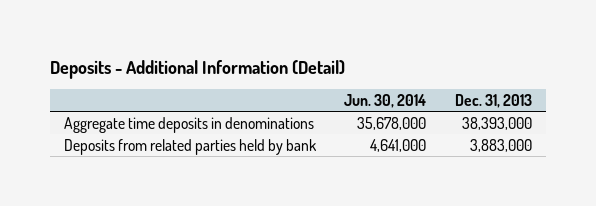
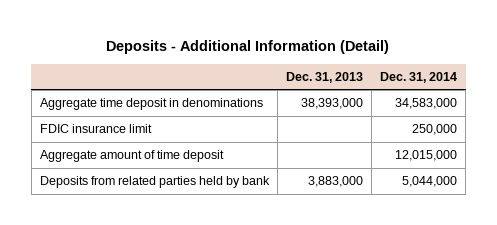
- | Jun. 30, 2014 | Dec. 31, 2013
+ | Dec. 31, 2013 | Dec. 31, 2014
- Aggregate time deposits in denominations | 35,678,000 | 38,393,000
+ Aggregate time deposit in denominations | 38,393,000 | 34,583,000
+ FDIC insurance limit | | 250,000
+ Aggregate amount of time deposit | | 12,015,000

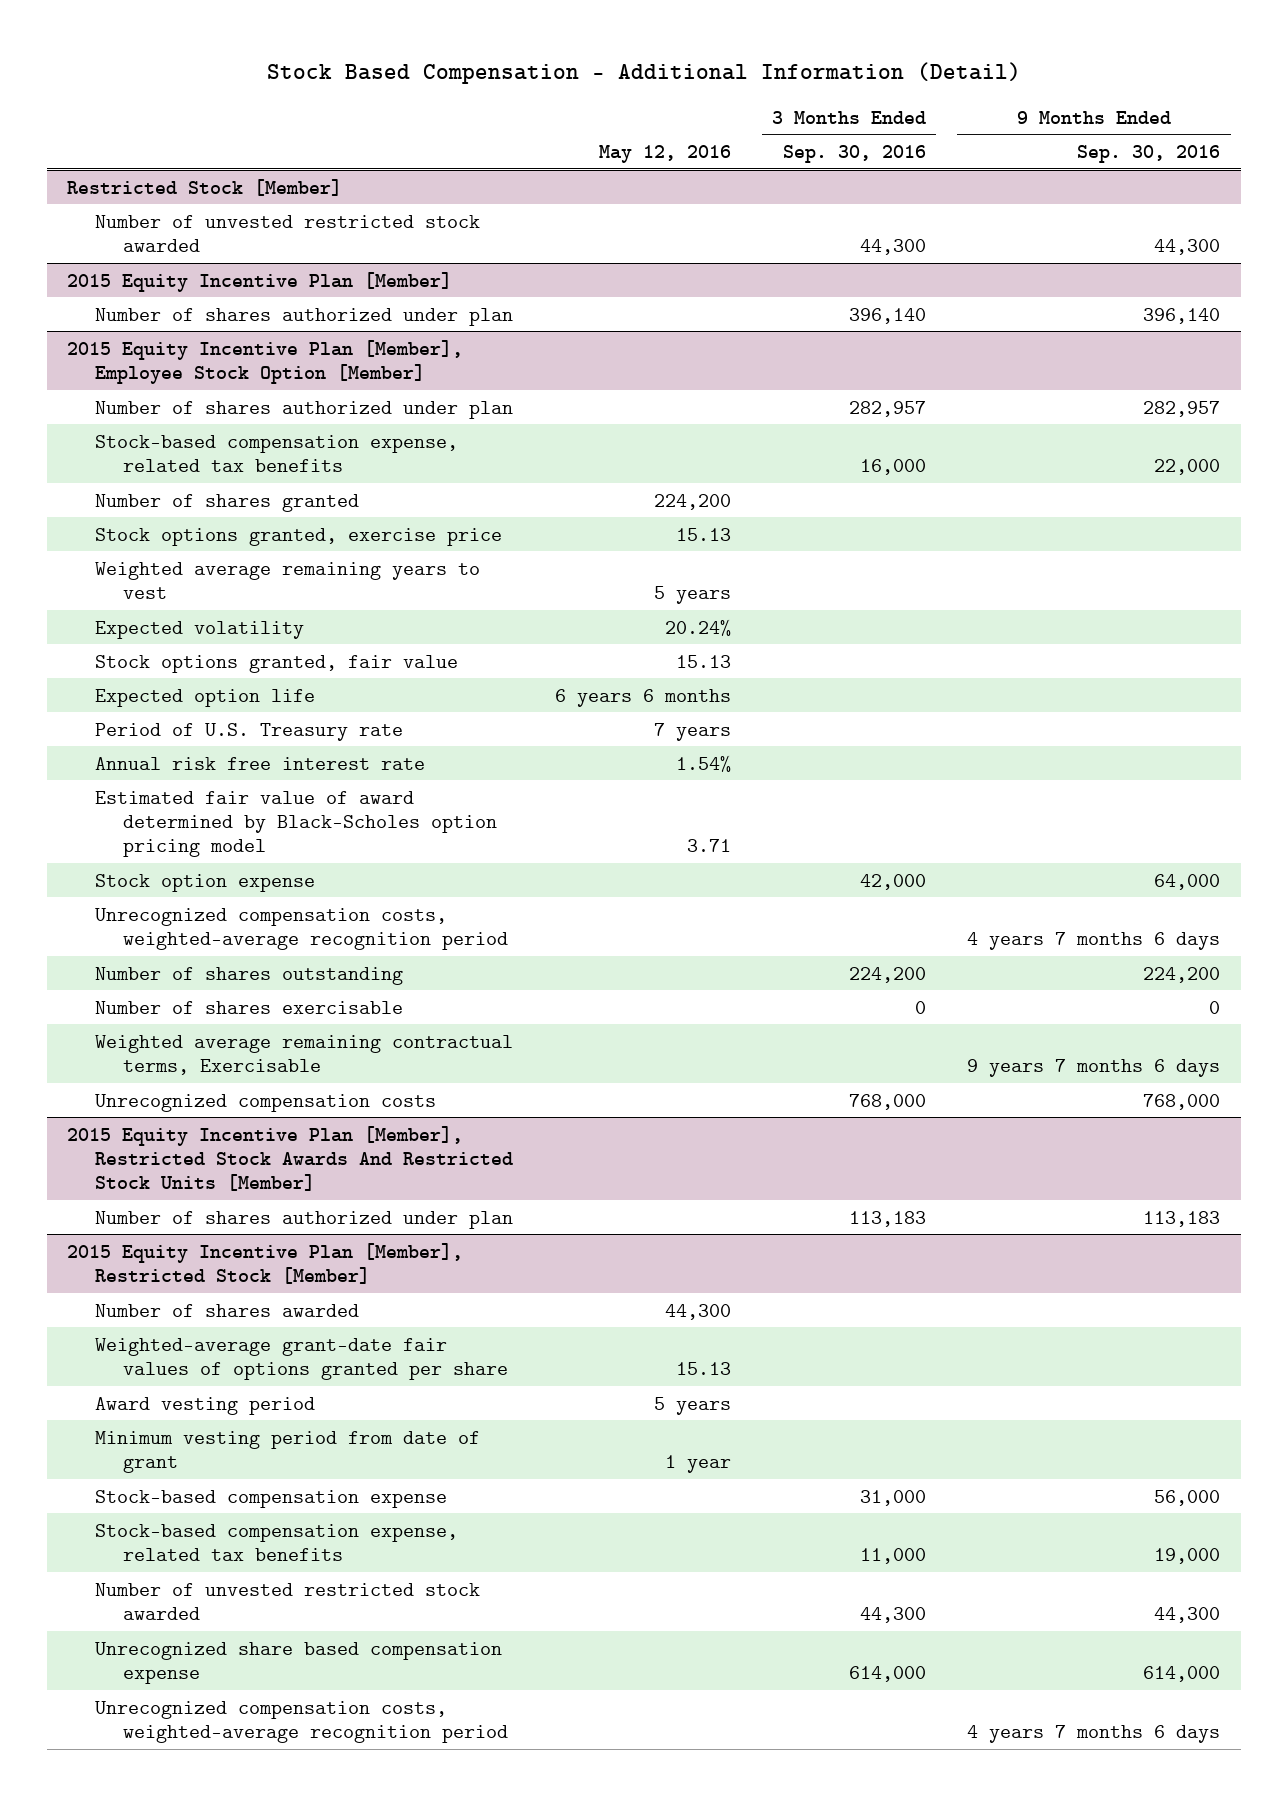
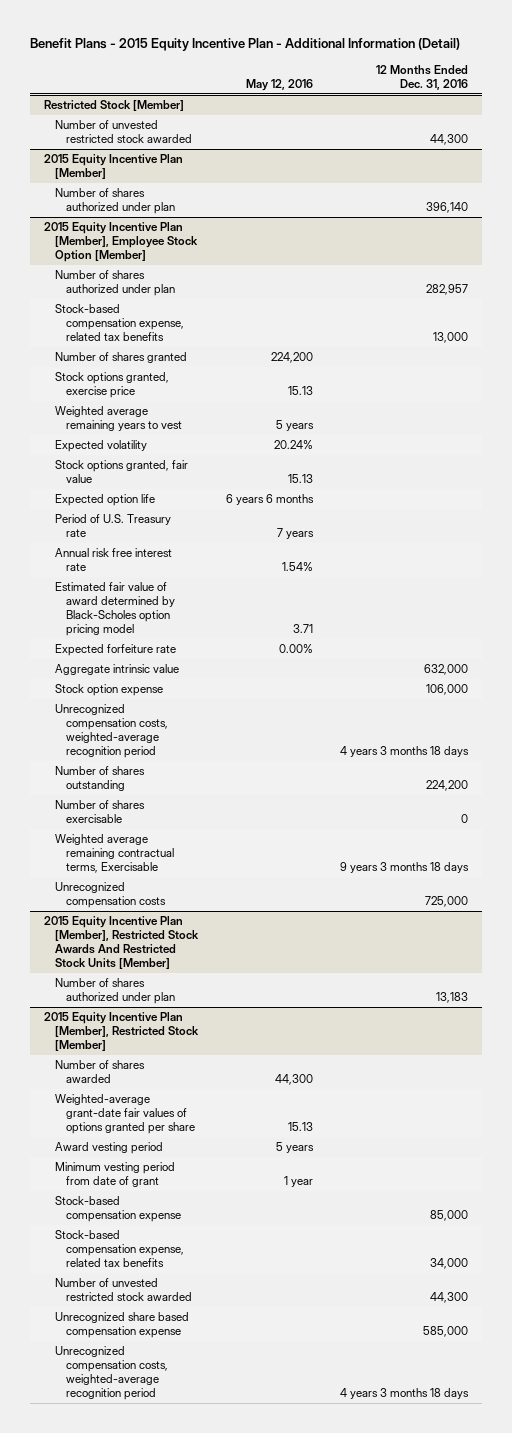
- Stock Based Compensation - Additional Information (Detail)
+ Benefit Plans - 2015 Equity Incentive Plan - Additional Information (Detail)
- | May 12, 2016 | 3 Months Ended Sep. 30, 2016 | 9 Months Ended Sep. 30, 2016
+ | May 12, 2016 | 12 Months Ended Dec. 31, 2016
@ 2015 Equity Incentive Plan [Member], Employee Stock Option [Member]
+ Expected forfeiture rate | 0.00% |
+ Aggregate intrinsic value | | 632,000

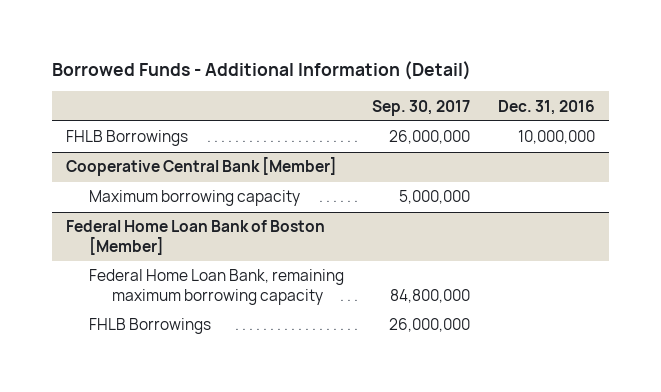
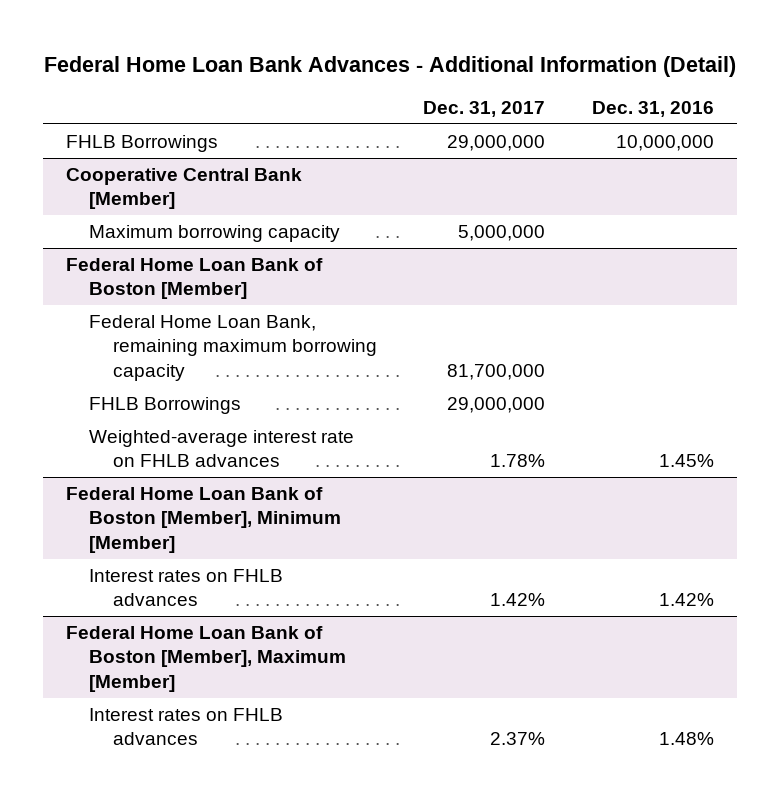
- Borrowed Funds - Additional Information (Detail)
+ Federal Home Loan Bank Advances - Additional Information (Detail)
- | Sep. 30, 2017 | Dec. 31, 2016
+ | Dec. 31, 2017 | Dec. 31, 2016
@ Federal Home Loan Bank of Boston [Member]
+ Weighted-average interest rate on FHLB advances | 1.78% | 1.45%
+ Federal Home Loan Bank of Boston [Member], Minimum [Member]
+ Interest rates on FHLB advances | 1.42% | 1.42%
+ Federal Home Loan Bank of Boston [Member], Maximum [Member]
+ Interest rates on FHLB advances | 2.37% | 1.48%

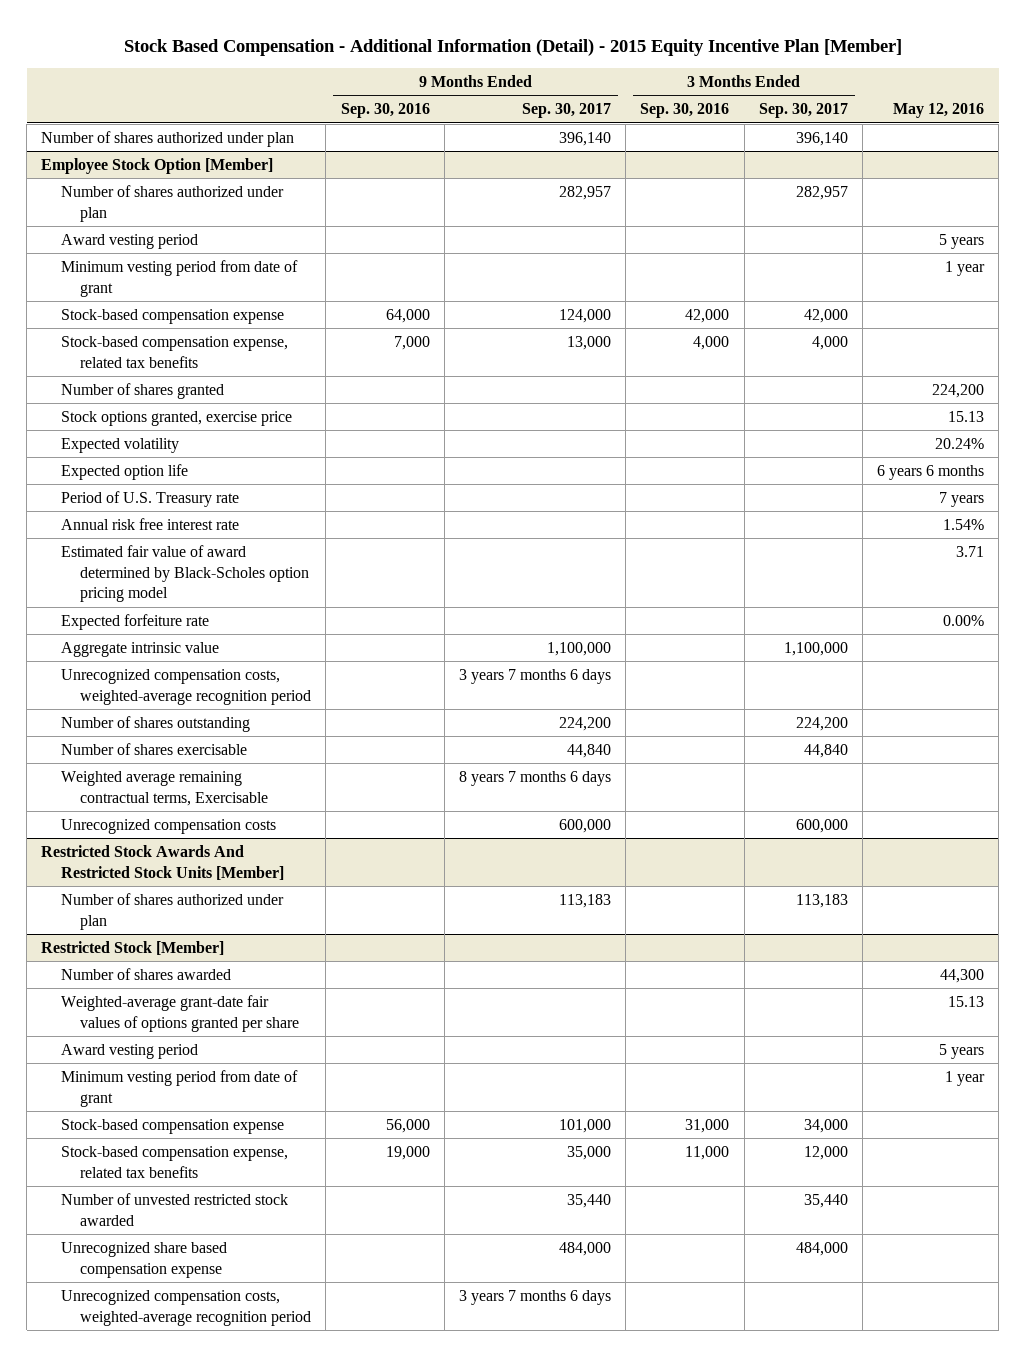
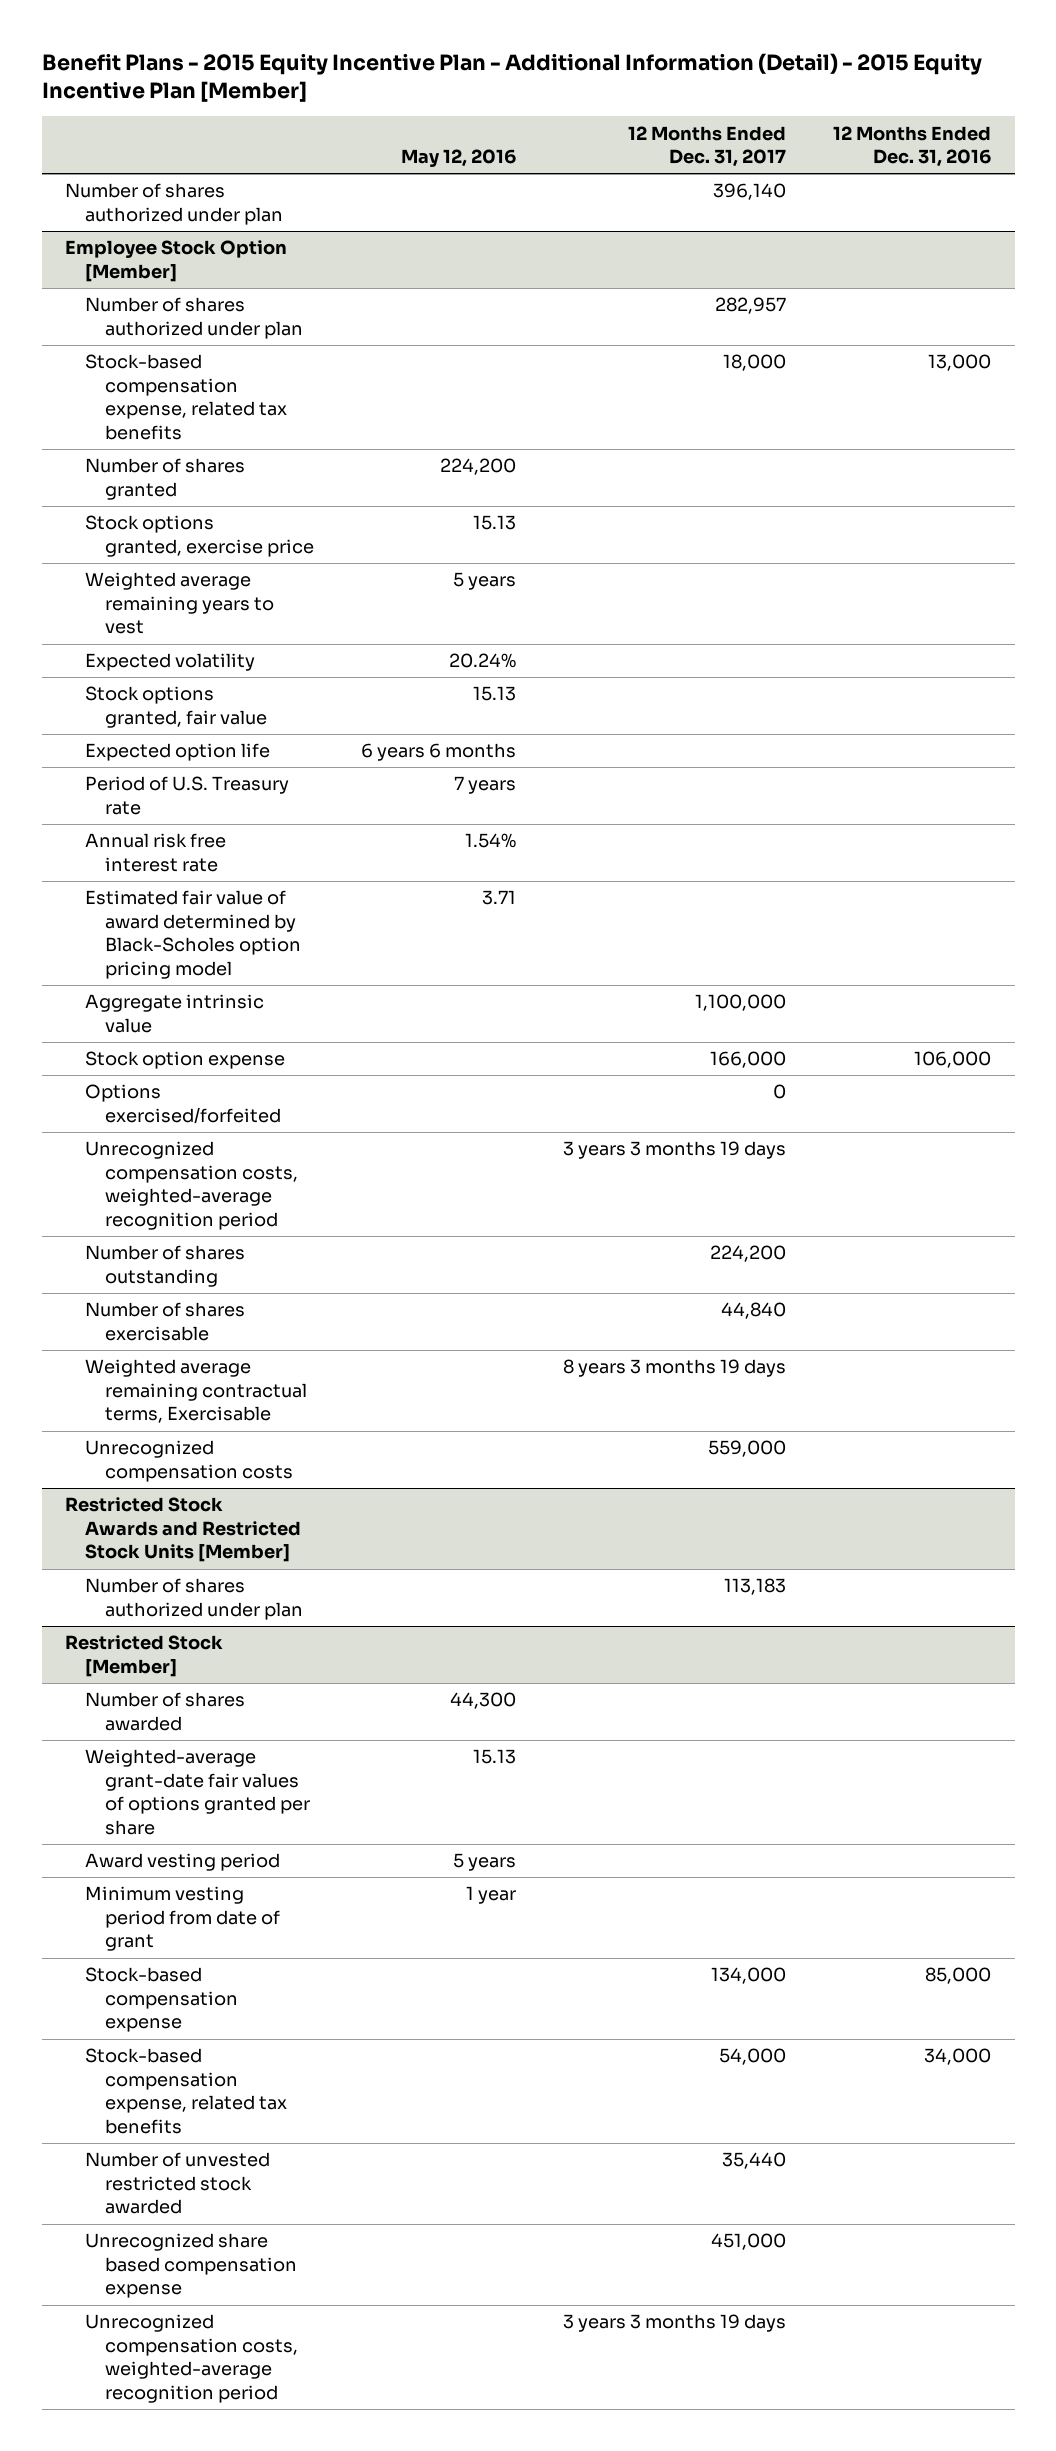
- Stock Based Compensation - Additional Information (Detail) - 2015 Equity Incentive Plan [Member]
+ Benefit Plans - 2015 Equity Incentive Plan - Additional Information (Detail) - 2015 Equity Incentive Plan [Member]
- | 9 Months Ended Sep. 30, 2016 | 9 Months Ended Sep. 30, 2017 | 3 Months Ended Sep. 30, 2016 | 3 Months Ended Sep. 30, 2017 | May 12, 2016
+ | May 12, 2016 | 12 Months Ended Dec. 31, 2017 | 12 Months Ended Dec. 31, 2016
@ Employee Stock Option [Member]
- Award vesting period | | | | | 5 years
- Minimum vesting period from date of grant | | | | | 1 year
- Stock-based compensation expense | 64,000 | 124,000 | 42,000 | 42,000 |
+ Weighted average remaining years to vest | 5 years | |
+ Stock options granted, fair value | 15.13 | |
- Expected forfeiture rate | | | | | 0.00%
+ Stock option expense | | 166,000 | 106,000
+ Options exercised/forfeited | | 0 |
- Restricted Stock Awards And Restricted Stock Units [Member]
+ Restricted Stock Awards and Restricted Stock Units [Member]

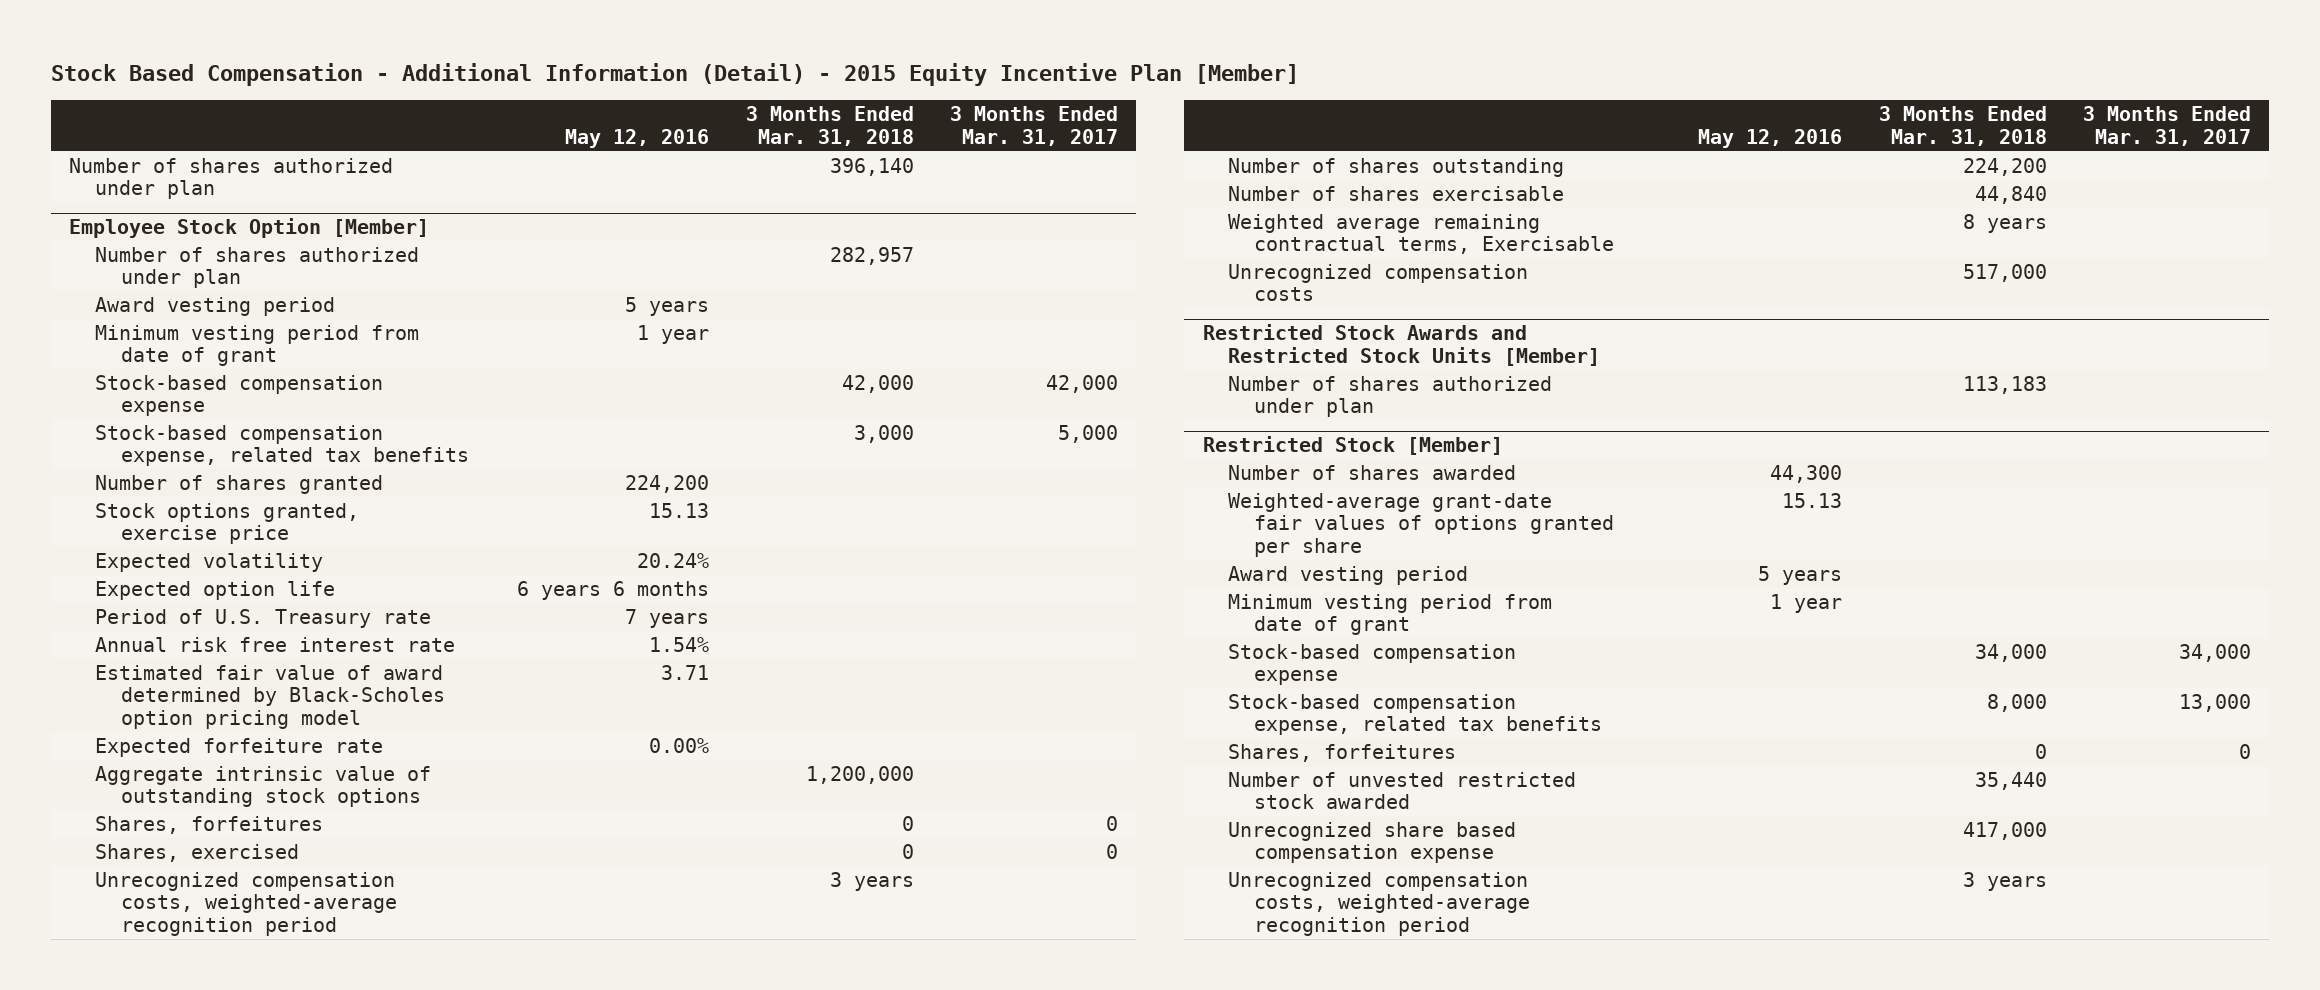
- Benefit Plans - 2015 Equity Incentive Plan - Additional Information (Detail) - 2015 Equity Incentive Plan [Member]
+ Stock Based Compensation - Additional Information (Detail) - 2015 Equity Incentive Plan [Member]
- | May 12, 2016 | 12 Months Ended Dec. 31, 2017 | 12 Months Ended Dec. 31, 2016
+ | May 12, 2016 | 3 Months Ended Mar. 31, 2018 | 3 Months Ended Mar. 31, 2017
@ Employee Stock Option [Member]
+ Award vesting period | 5 years | |
+ Minimum vesting period from date of grant | 1 year | |
+ Stock-based compensation expense | | 42,000 | 42,000
- Weighted average remaining years to vest | 5 years | |
- Stock options granted, fair value | 15.13 | |
- Aggregate intrinsic value | | 1,100,000 |
- Stock option expense | | 166,000 | 106,000
- Options exercised/forfeited | | 0 |
+ Expected forfeiture rate | 0.00% | |
+ Aggregate intrinsic value of outstanding stock options | | 1,200,000 |
+ Shares, forfeitures | | 0 | 0
+ Shares, exercised | | 0 | 0
@ Restricted Stock [Member]
+ Shares, forfeitures | | 0 | 0

